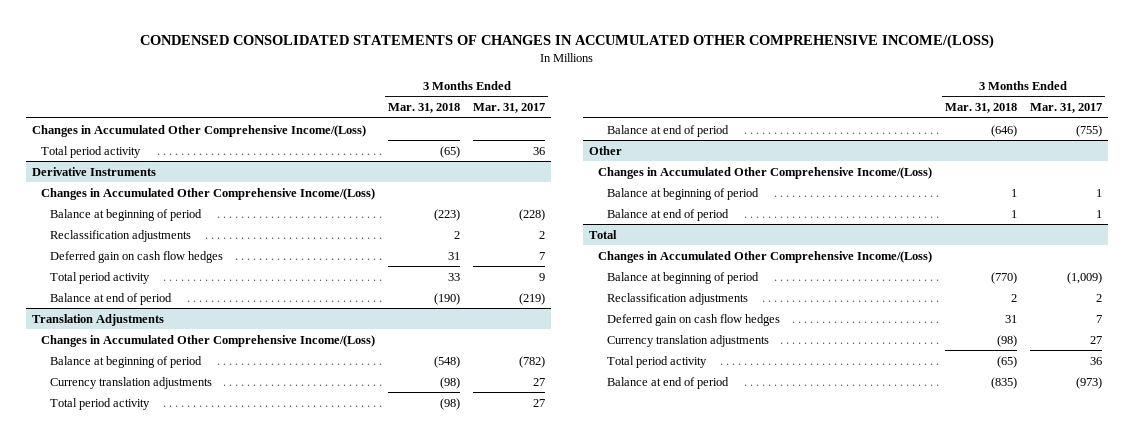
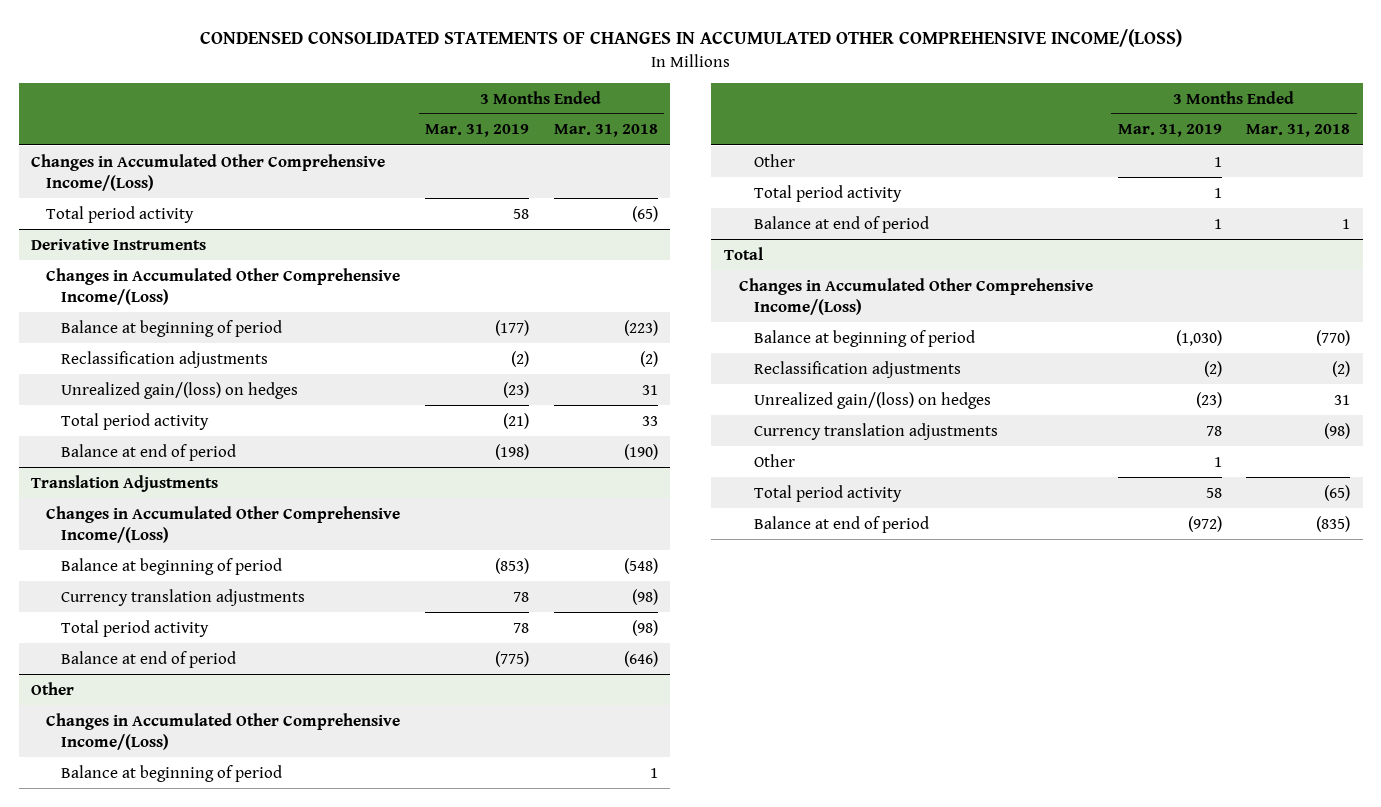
- | 3 Months Ended Mar. 31, 2018 | 3 Months Ended Mar. 31, 2017
+ | 3 Months Ended Mar. 31, 2019 | 3 Months Ended Mar. 31, 2018
@ Derivative Instruments
- Reclassification adjustments | 2 | 2
- Deferred gain on cash flow hedges | 31 | 7
+ Reclassification adjustments | (2) | (2)
+ Unrealized gain/(loss) on hedges | (23) | 31
@ Other
+ Other | 1 |
+ Total period activity | 1 |
@ Total
- Reclassification adjustments | 2 | 2
- Deferred gain on cash flow hedges | 31 | 7
+ Reclassification adjustments | (2) | (2)
+ Unrealized gain/(loss) on hedges | (23) | 31
+ Other | 1 |

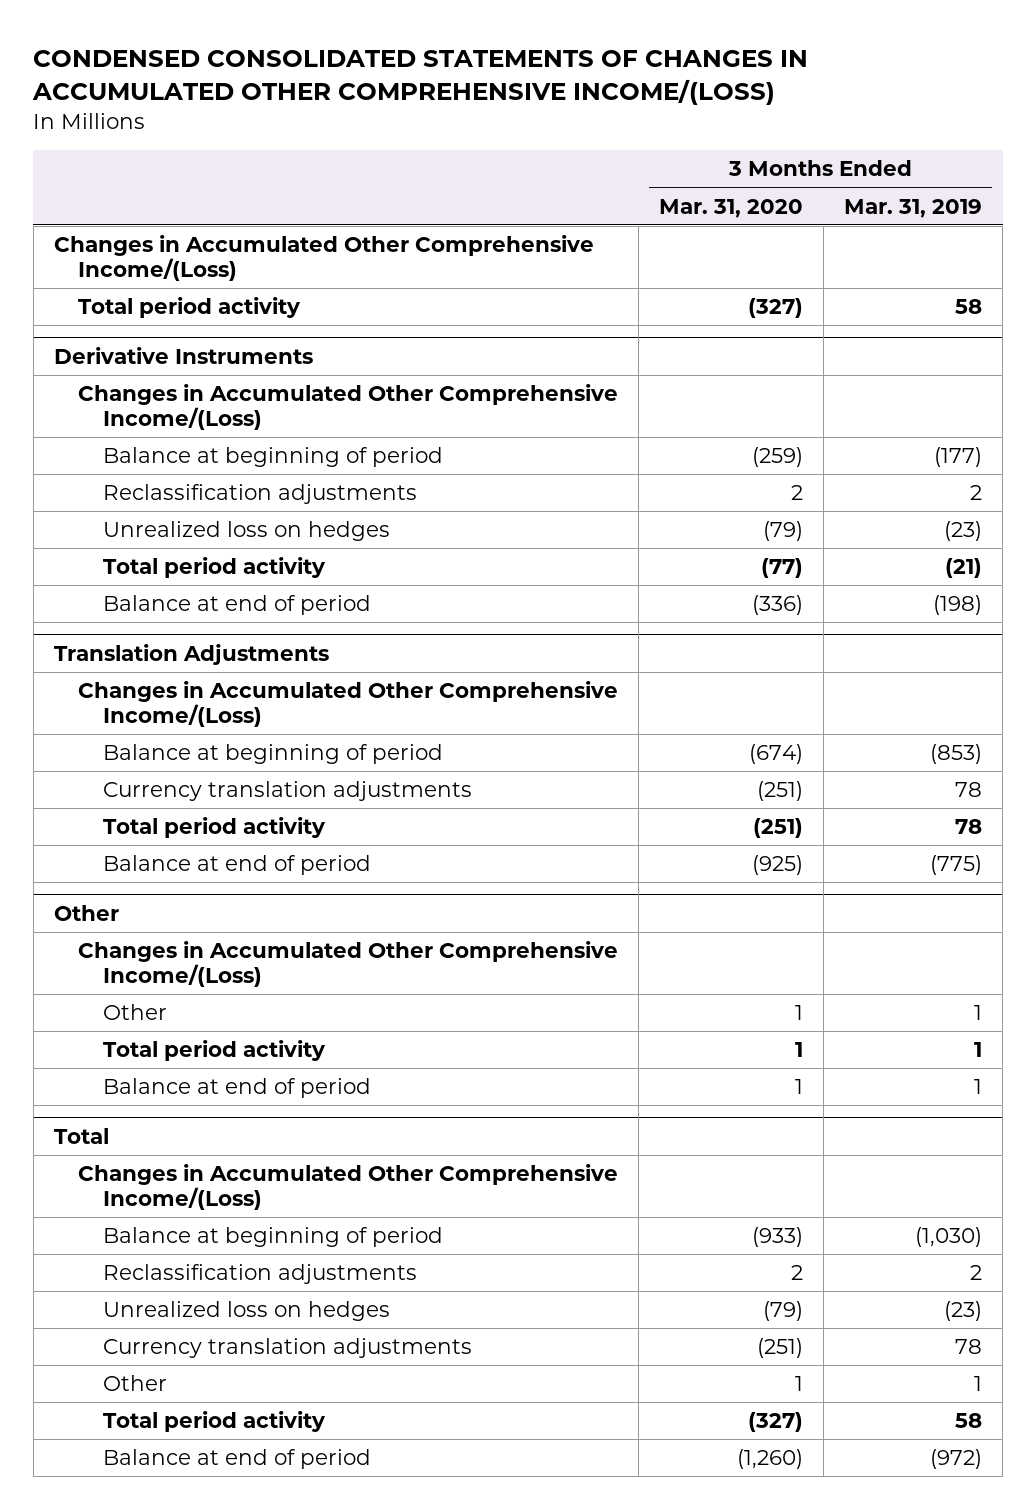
- | 3 Months Ended Mar. 31, 2019 | 3 Months Ended Mar. 31, 2018
+ | 3 Months Ended Mar. 31, 2020 | 3 Months Ended Mar. 31, 2019
@ Derivative Instruments
- Reclassification adjustments | (2) | (2)
- Unrealized gain/(loss) on hedges | (23) | 31
+ Reclassification adjustments | 2 | 2
+ Unrealized loss on hedges | (79) | (23)
@ Other
- Balance at beginning of period | | 1
@ Total
- Reclassification adjustments | (2) | (2)
- Unrealized gain/(loss) on hedges | (23) | 31
+ Reclassification adjustments | 2 | 2
+ Unrealized loss on hedges | (79) | (23)

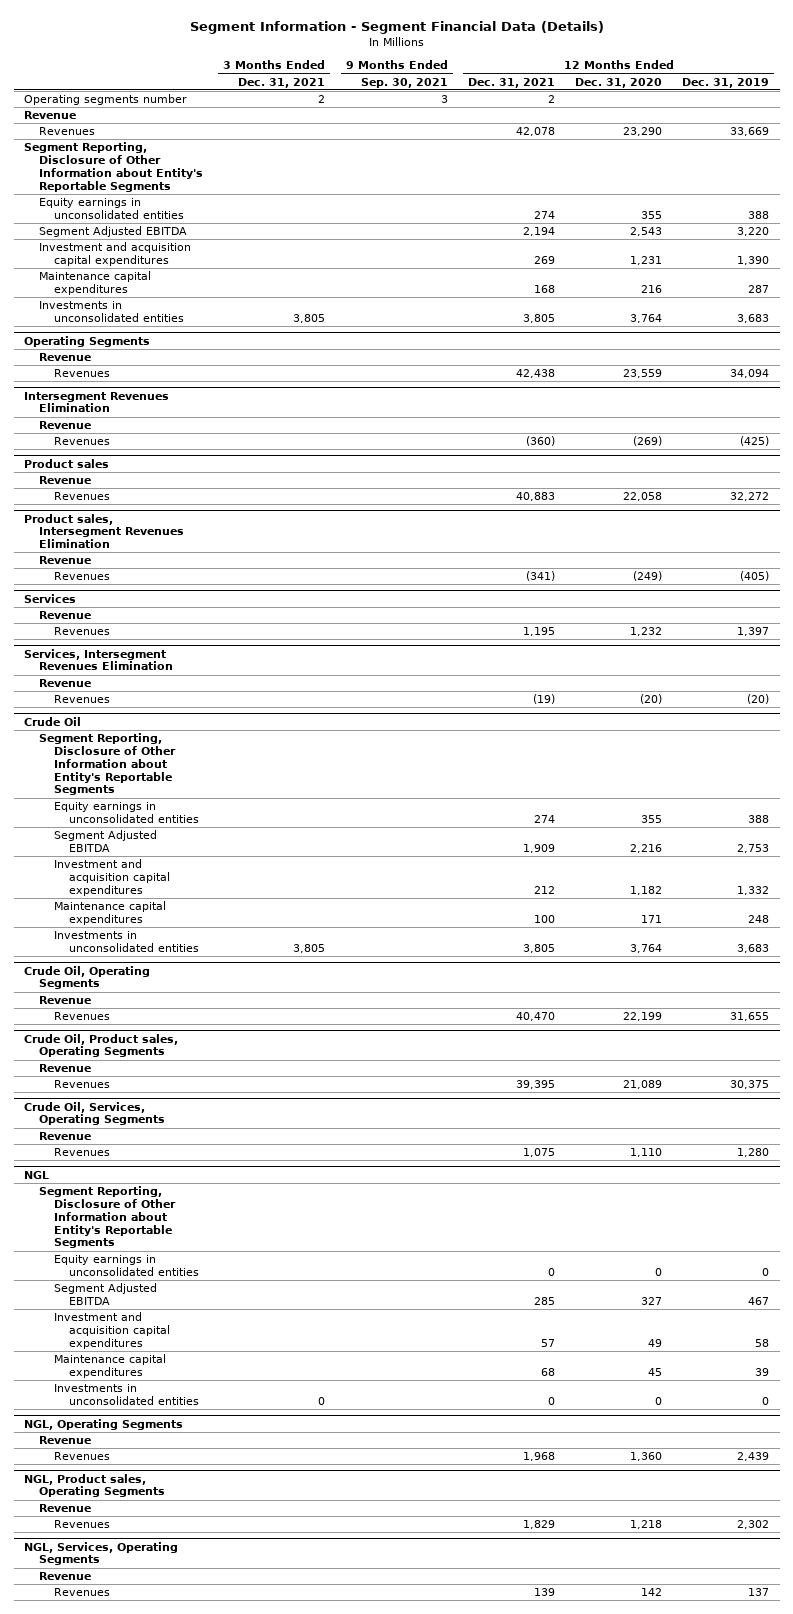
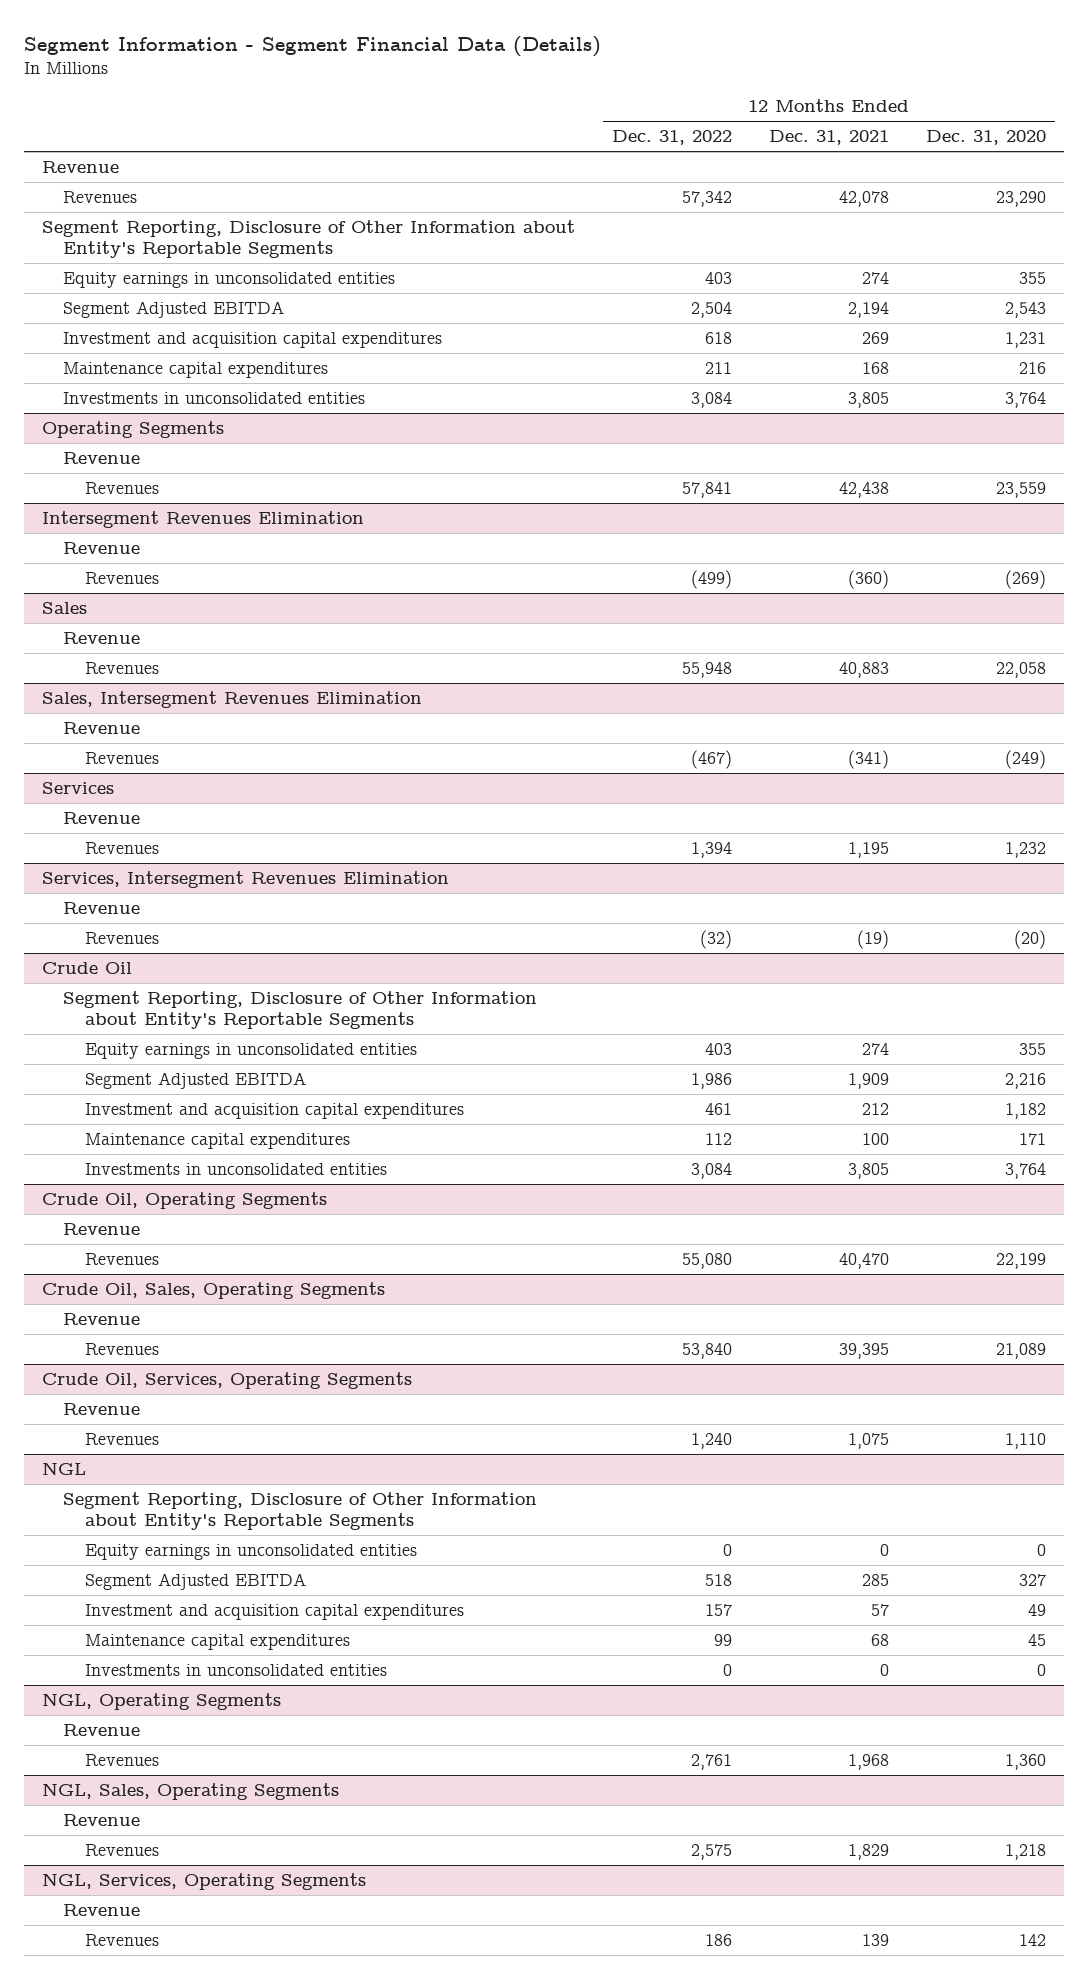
- | 3 Months Ended Dec. 31, 2021 | 9 Months Ended Sep. 30, 2021 | 12 Months Ended Dec. 31, 2021 | 12 Months Ended Dec. 31, 2020 | 12 Months Ended Dec. 31, 2019
+ | 12 Months Ended Dec. 31, 2022 | 12 Months Ended Dec. 31, 2021 | 12 Months Ended Dec. 31, 2020
- Operating segments number | 2 | 3 | 2 | |
- Product sales
+ Sales
- Product sales, Intersegment Revenues Elimination
+ Sales, Intersegment Revenues Elimination
- Crude Oil, Product sales, Operating Segments
+ Crude Oil, Sales, Operating Segments
- NGL, Product sales, Operating Segments
+ NGL, Sales, Operating Segments

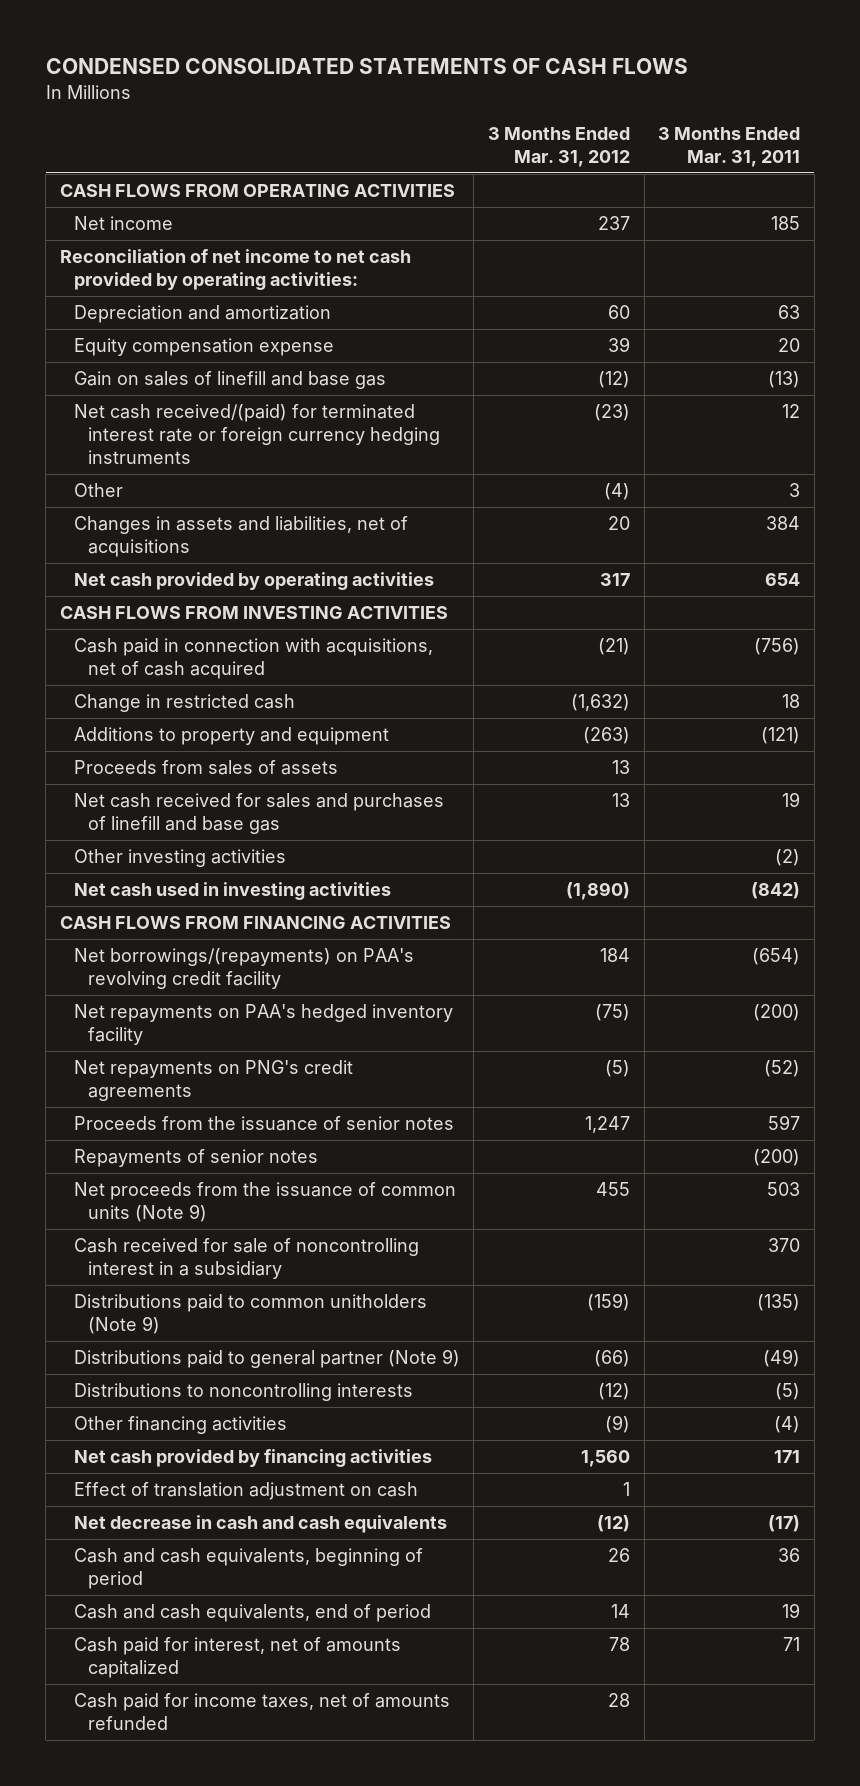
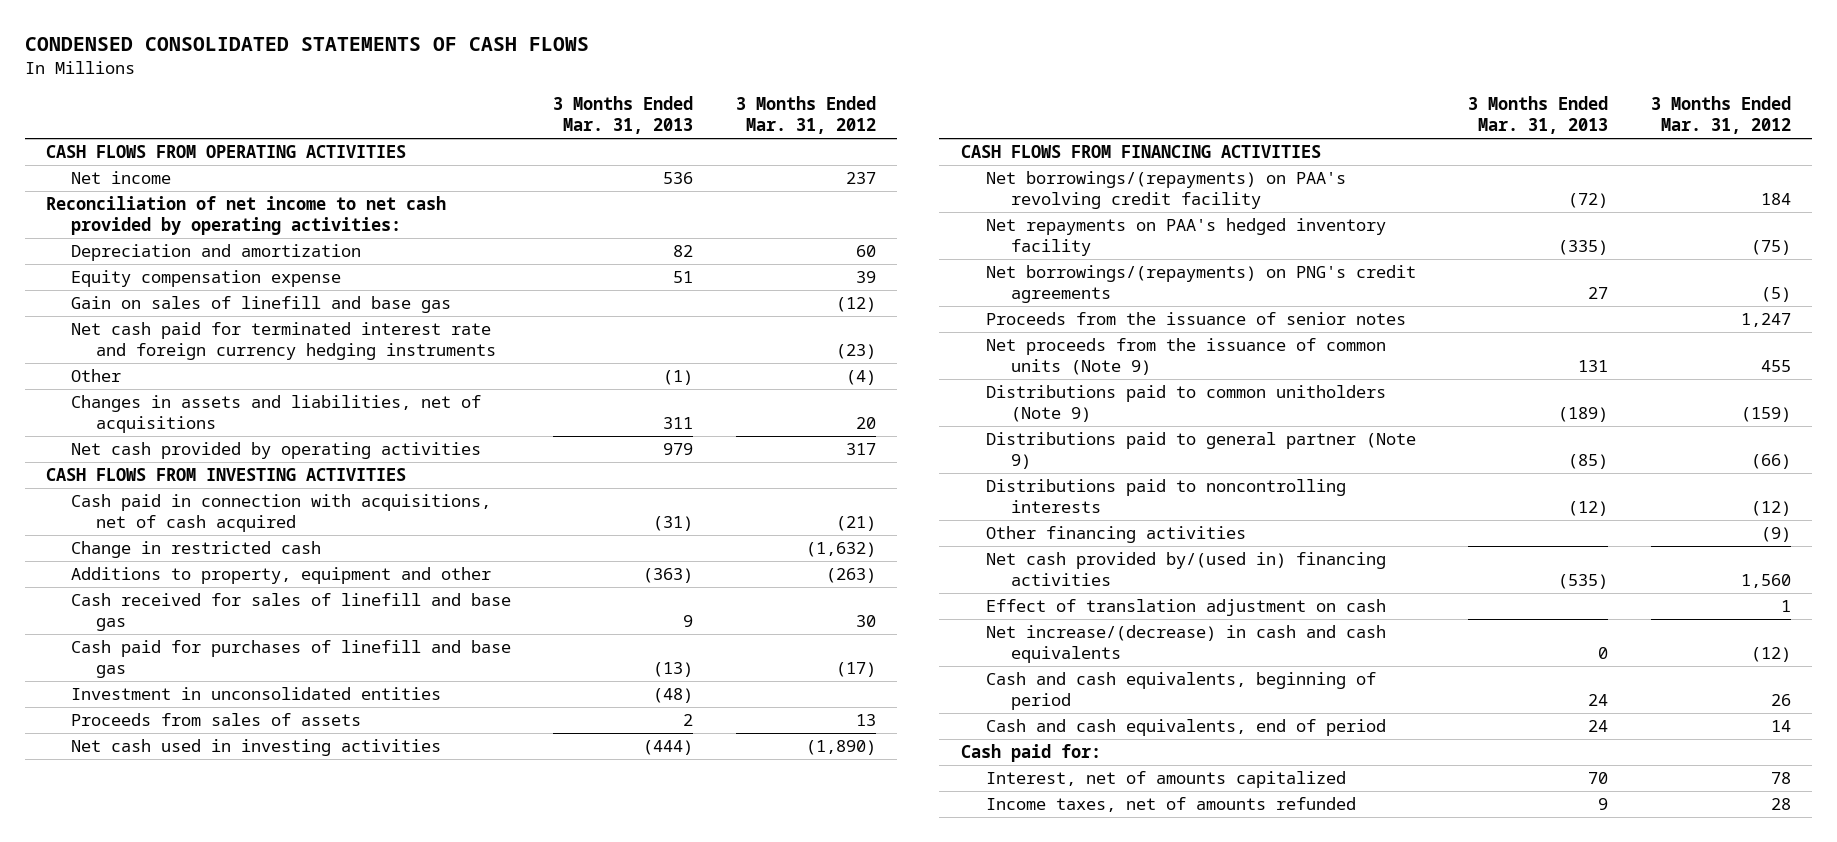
- | 3 Months Ended Mar. 31, 2012 | 3 Months Ended Mar. 31, 2011
+ | 3 Months Ended Mar. 31, 2013 | 3 Months Ended Mar. 31, 2012
- Net cash received/(paid) for terminated interest rate or foreign currency hedging instruments | (23) | 12
+ Net cash paid for terminated interest rate and foreign currency hedging instruments | | (23)
- Additions to property and equipment | (263) | (121)
+ Additions to property, equipment and other | (363) | (263)
+ Cash received for sales of linefill and base gas | 9 | 30
+ Cash paid for purchases of linefill and base gas | (13) | (17)
+ Investment in unconsolidated entities | (48) |
- Net cash received for sales and purchases of linefill and base gas | 13 | 19
- Other investing activities | | (2)
- Net repayments on PNG's credit agreements | (5) | (52)
+ Net borrowings/(repayments) on PNG's credit agreements | 27 | (5)
- Repayments of senior notes | | (200)
- Cash received for sale of noncontrolling interest in a subsidiary | | 370
- Distributions to noncontrolling interests | (12) | (5)
+ Distributions paid to noncontrolling interests | (12) | (12)
- Net cash provided by financing activities | 1,560 | 171
+ Net cash provided by/(used in) financing activities | (535) | 1,560
- Net decrease in cash and cash equivalents | (12) | (17)
+ Net increase/(decrease) in cash and cash equivalents | 0 | (12)
- Cash paid for interest, net of amounts capitalized | 78 | 71
- Cash paid for income taxes, net of amounts refunded | 28 |
+ Cash paid for:
+ Interest, net of amounts capitalized | 70 | 78
+ Income taxes, net of amounts refunded | 9 | 28

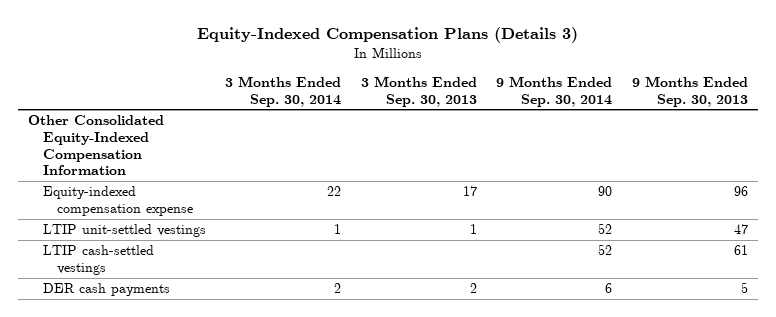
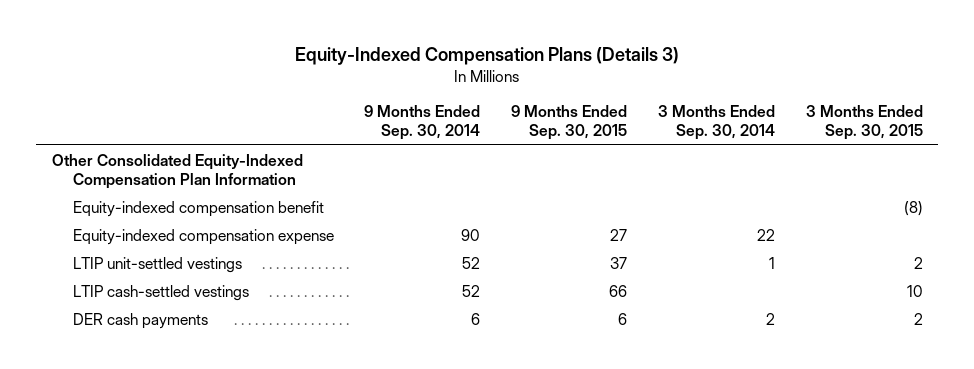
- | 3 Months Ended Sep. 30, 2014 | 3 Months Ended Sep. 30, 2013 | 9 Months Ended Sep. 30, 2014 | 9 Months Ended Sep. 30, 2013
+ | 9 Months Ended Sep. 30, 2014 | 9 Months Ended Sep. 30, 2015 | 3 Months Ended Sep. 30, 2014 | 3 Months Ended Sep. 30, 2015
- Other Consolidated Equity-Indexed Compensation Information
+ Other Consolidated Equity-Indexed Compensation Plan Information
+ Equity-indexed compensation benefit | | | | (8)

